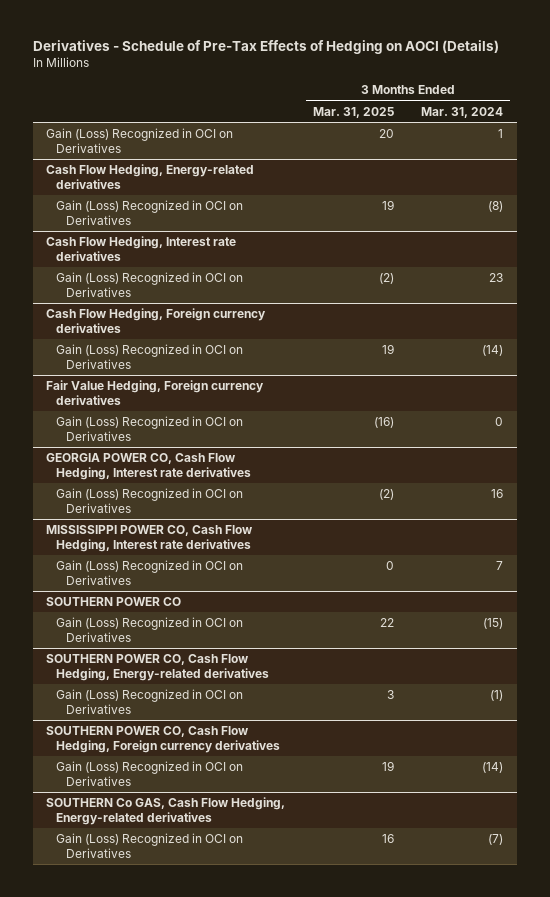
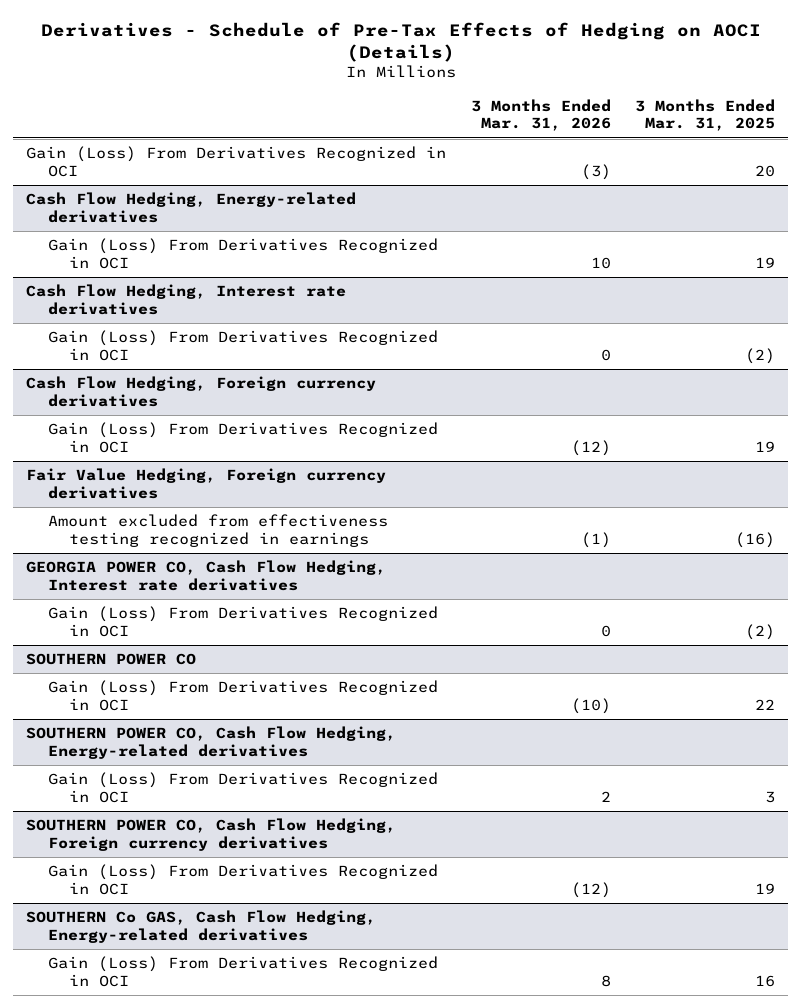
- | 3 Months Ended Mar. 31, 2025 | 3 Months Ended Mar. 31, 2024
+ | 3 Months Ended Mar. 31, 2026 | 3 Months Ended Mar. 31, 2025
- Gain (Loss) Recognized in OCI on Derivatives | 20 | 1
+ Gain (Loss) From Derivatives Recognized in OCI | (3) | 20
@ Cash Flow Hedging, Energy-related derivatives
- Gain (Loss) Recognized in OCI on Derivatives | 19 | (8)
+ Gain (Loss) From Derivatives Recognized in OCI | 10 | 19
@ Cash Flow Hedging, Interest rate derivatives
- Gain (Loss) Recognized in OCI on Derivatives | (2) | 23
+ Gain (Loss) From Derivatives Recognized in OCI | 0 | (2)
@ Cash Flow Hedging, Foreign currency derivatives
- Gain (Loss) Recognized in OCI on Derivatives | 19 | (14)
+ Gain (Loss) From Derivatives Recognized in OCI | (12) | 19
@ Fair Value Hedging, Foreign currency derivatives
- Gain (Loss) Recognized in OCI on Derivatives | (16) | 0
+ Amount excluded from effectiveness testing recognized in earnings | (1) | (16)
@ GEORGIA POWER CO, Cash Flow Hedging, Interest rate derivatives
- Gain (Loss) Recognized in OCI on Derivatives | (2) | 16
- MISSISSIPPI POWER CO, Cash Flow Hedging, Interest rate derivatives
- Gain (Loss) Recognized in OCI on Derivatives | 0 | 7
@ GEORGIA POWER CO, Cash Flow Hedging, Interest rate derivatives
+ Gain (Loss) From Derivatives Recognized in OCI | 0 | (2)
@ SOUTHERN POWER CO
- Gain (Loss) Recognized in OCI on Derivatives | 22 | (15)
+ Gain (Loss) From Derivatives Recognized in OCI | (10) | 22
@ SOUTHERN POWER CO, Cash Flow Hedging, Energy-related derivatives
- Gain (Loss) Recognized in OCI on Derivatives | 3 | (1)
+ Gain (Loss) From Derivatives Recognized in OCI | 2 | 3
@ SOUTHERN POWER CO, Cash Flow Hedging, Foreign currency derivatives
- Gain (Loss) Recognized in OCI on Derivatives | 19 | (14)
+ Gain (Loss) From Derivatives Recognized in OCI | (12) | 19
@ SOUTHERN Co GAS, Cash Flow Hedging, Energy-related derivatives
- Gain (Loss) Recognized in OCI on Derivatives | 16 | (7)
+ Gain (Loss) From Derivatives Recognized in OCI | 8 | 16

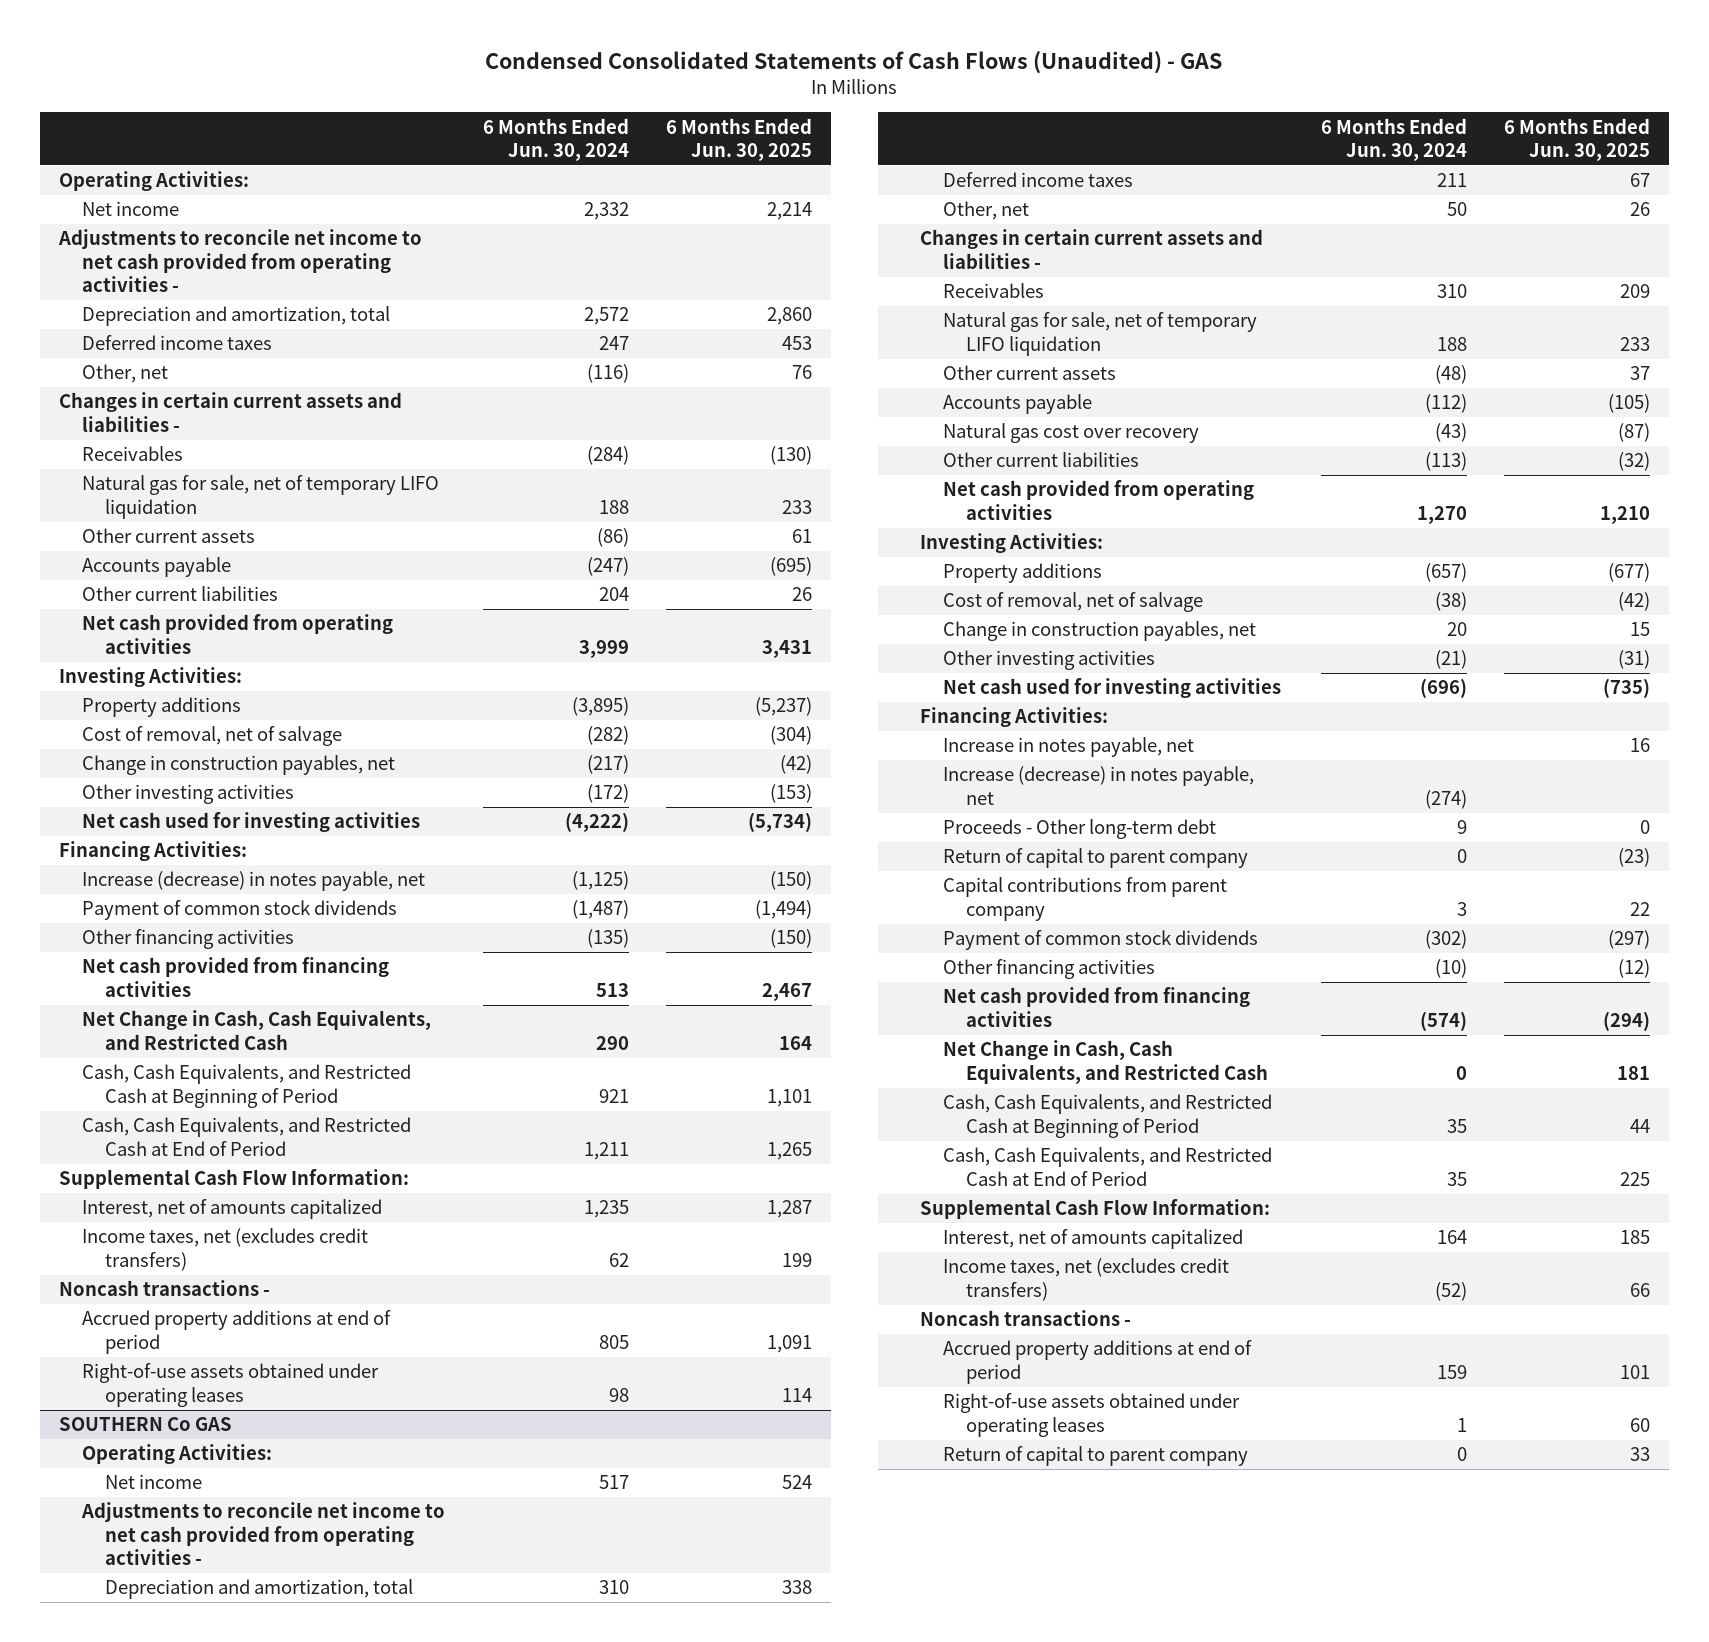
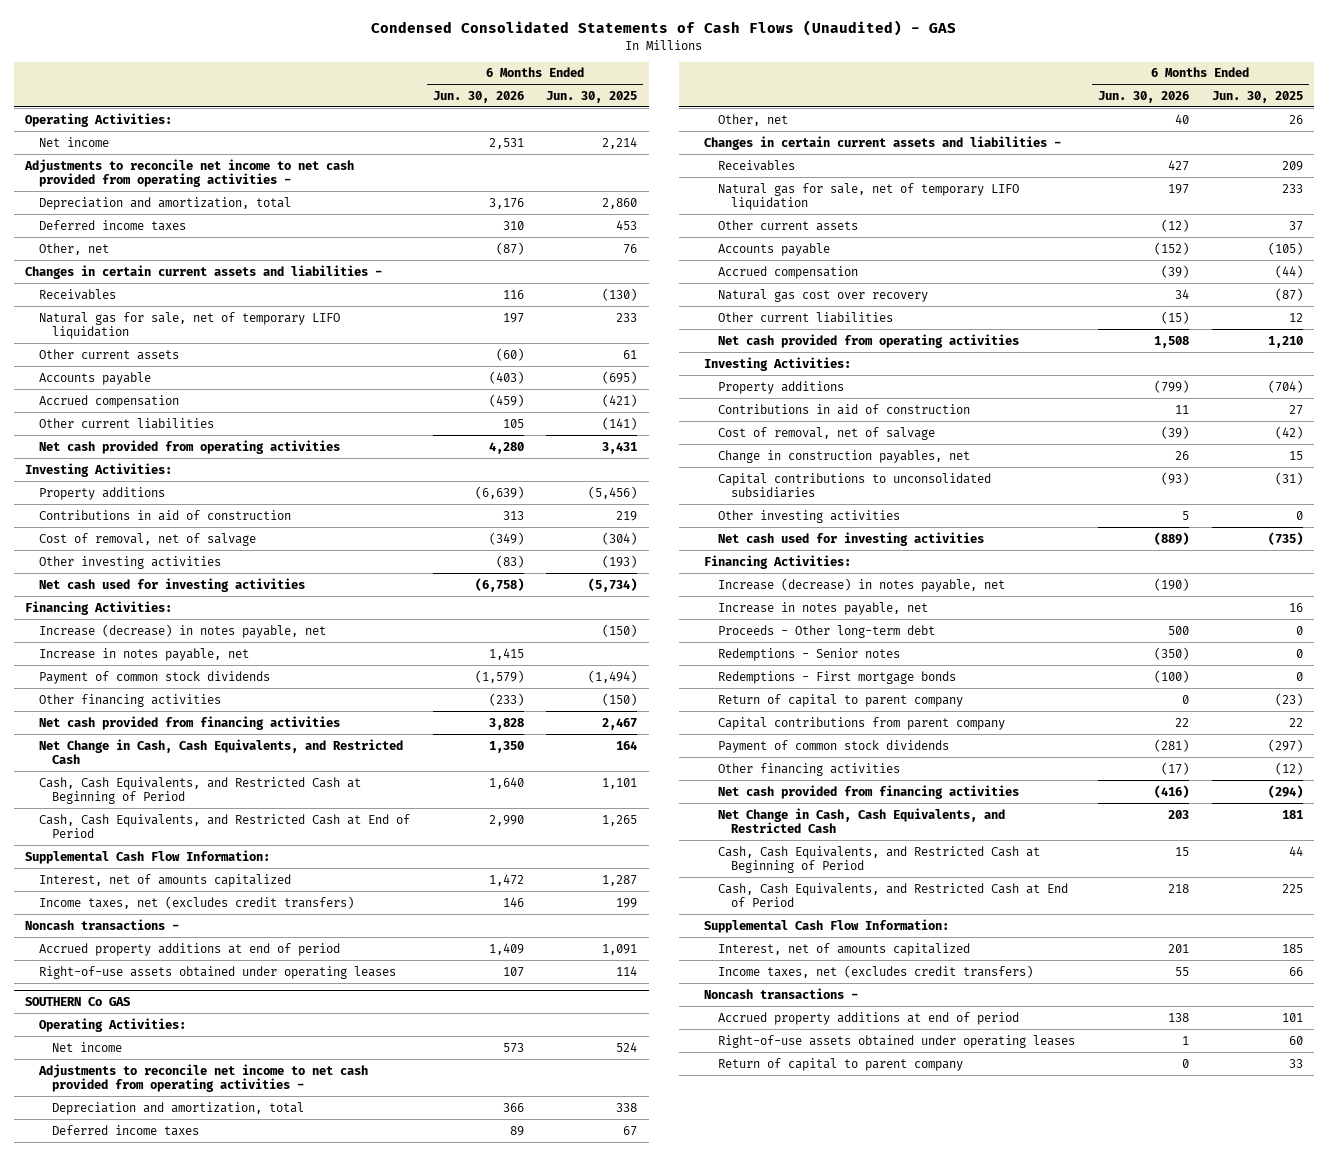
- | 6 Months Ended Jun. 30, 2024 | 6 Months Ended Jun. 30, 2025
+ | 6 Months Ended Jun. 30, 2026 | 6 Months Ended Jun. 30, 2025
- Other current liabilities | 204 | 26
+ Accrued compensation | (459) | (421)
+ Other current liabilities | 105 | (141)
- Property additions | (3,895) | (5,237)
+ Property additions | (6,639) | (5,456)
+ Contributions in aid of construction | 313 | 219
- Change in construction payables, net | (217) | (42)
- Other investing activities | (172) | (153)
+ Other investing activities | (83) | (193)
+ Increase in notes payable, net | 1,415 |
@ SOUTHERN Co GAS
+ Accrued compensation | (39) | (44)
- Other current liabilities | (113) | (32)
+ Other current liabilities | (15) | 12
- Property additions | (657) | (677)
+ Property additions | (799) | (704)
+ Contributions in aid of construction | 11 | 27
- Other investing activities | (21) | (31)
+ Capital contributions to unconsolidated subsidiaries | (93) | (31)
+ Other investing activities | 5 | 0
moved down: Increase in notes payable, net | | 16
+ Redemptions - Senior notes | (350) | 0
+ Redemptions - First mortgage bonds | (100) | 0

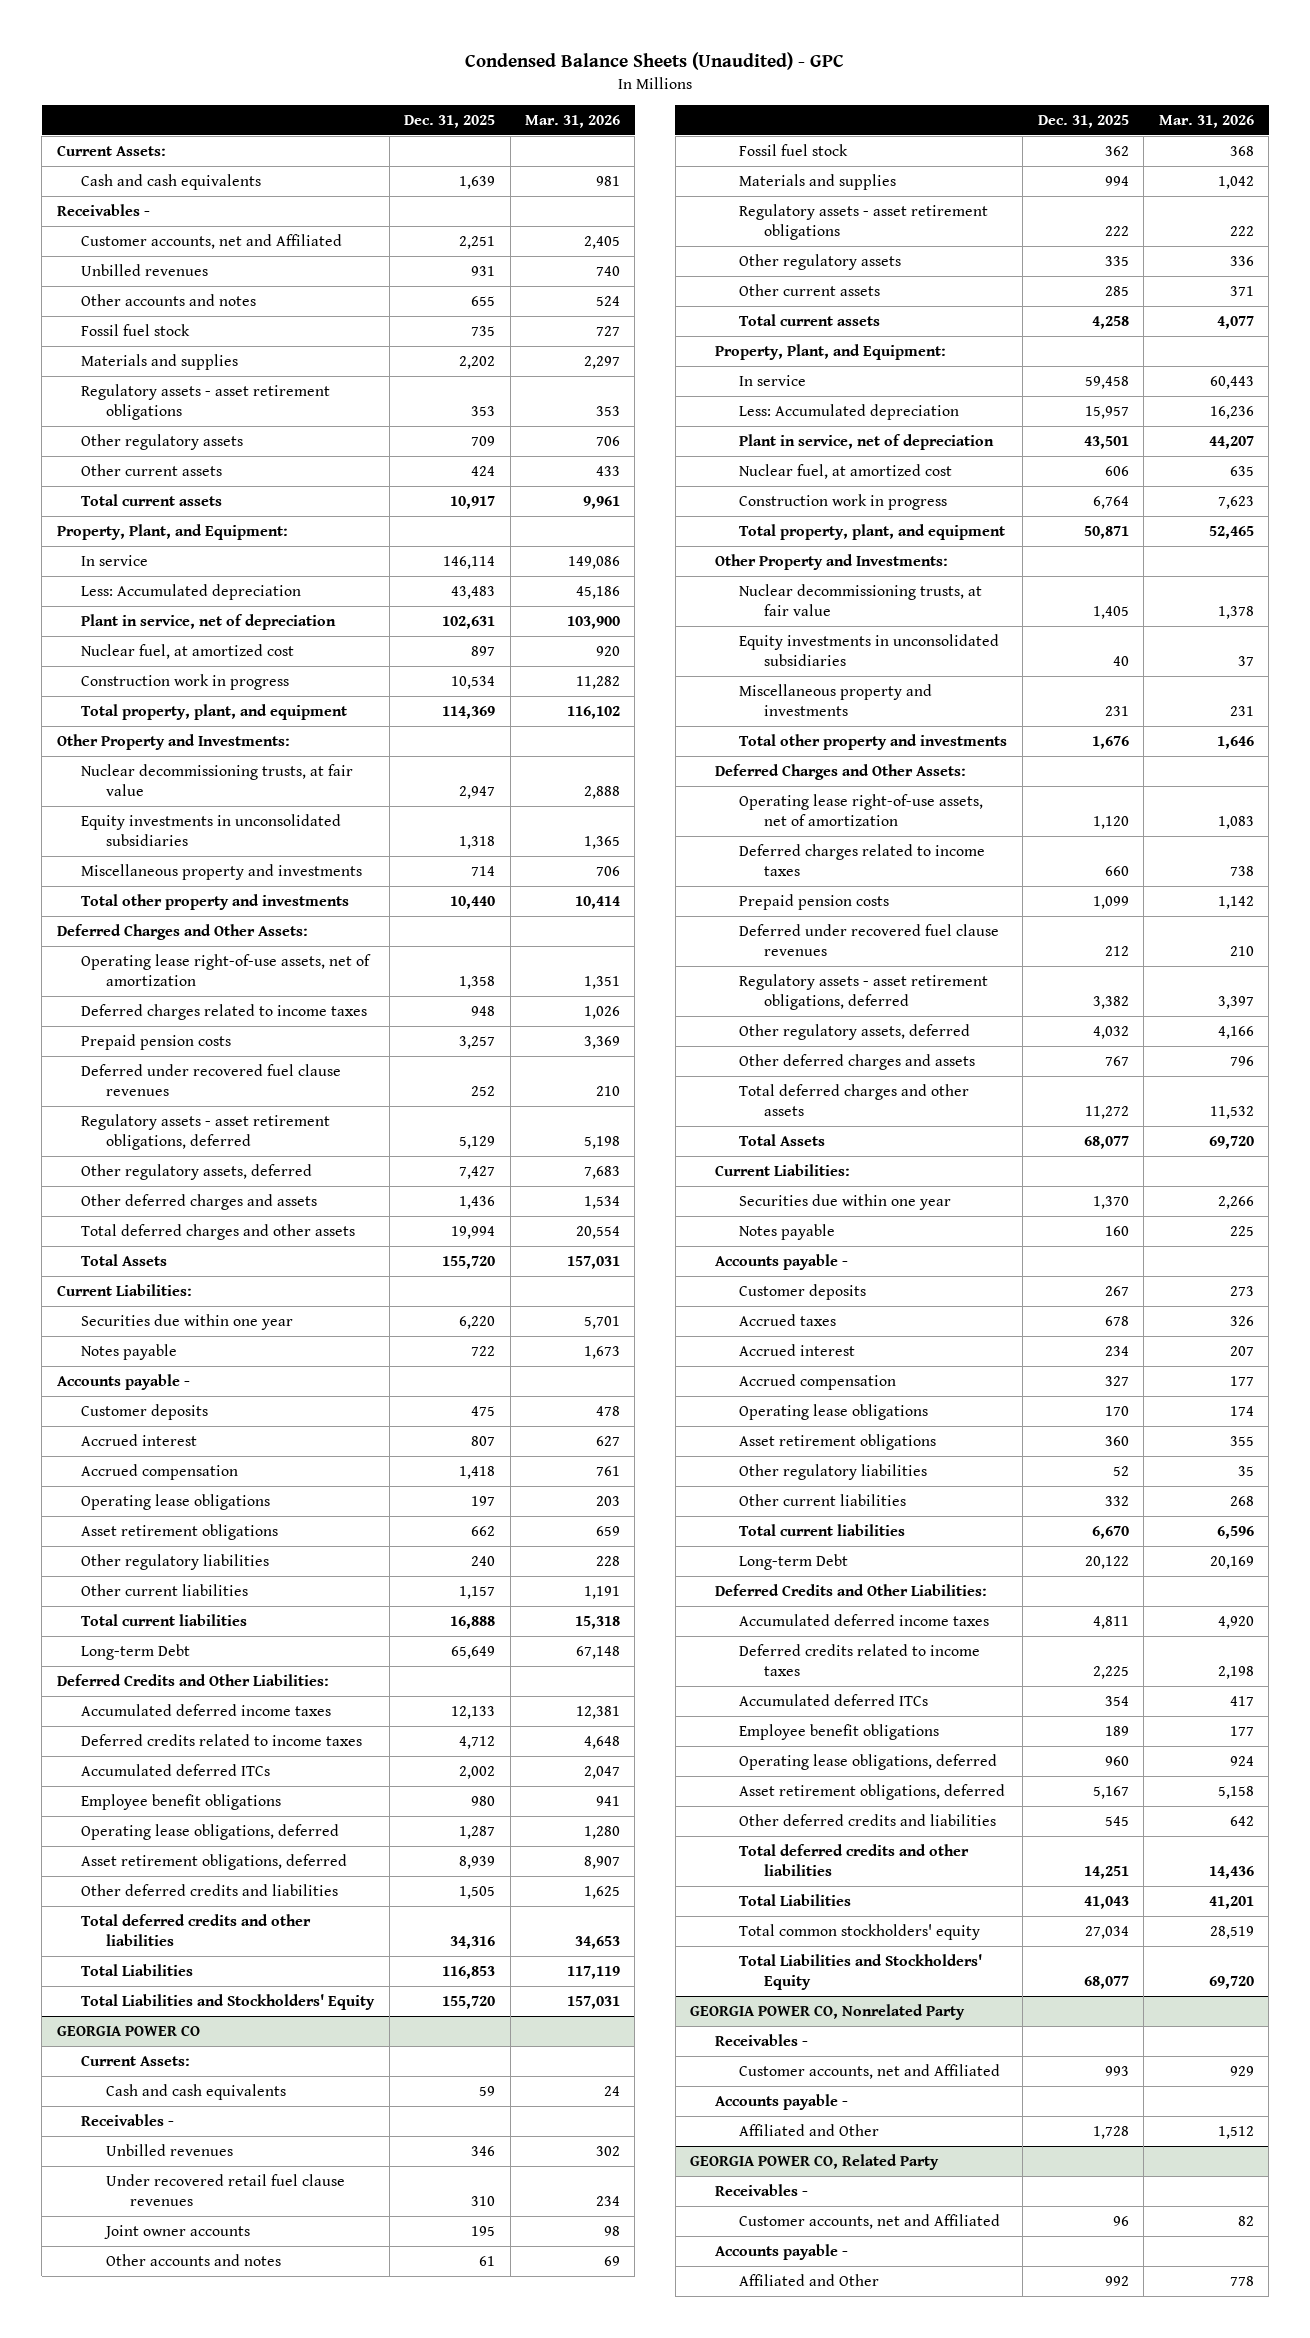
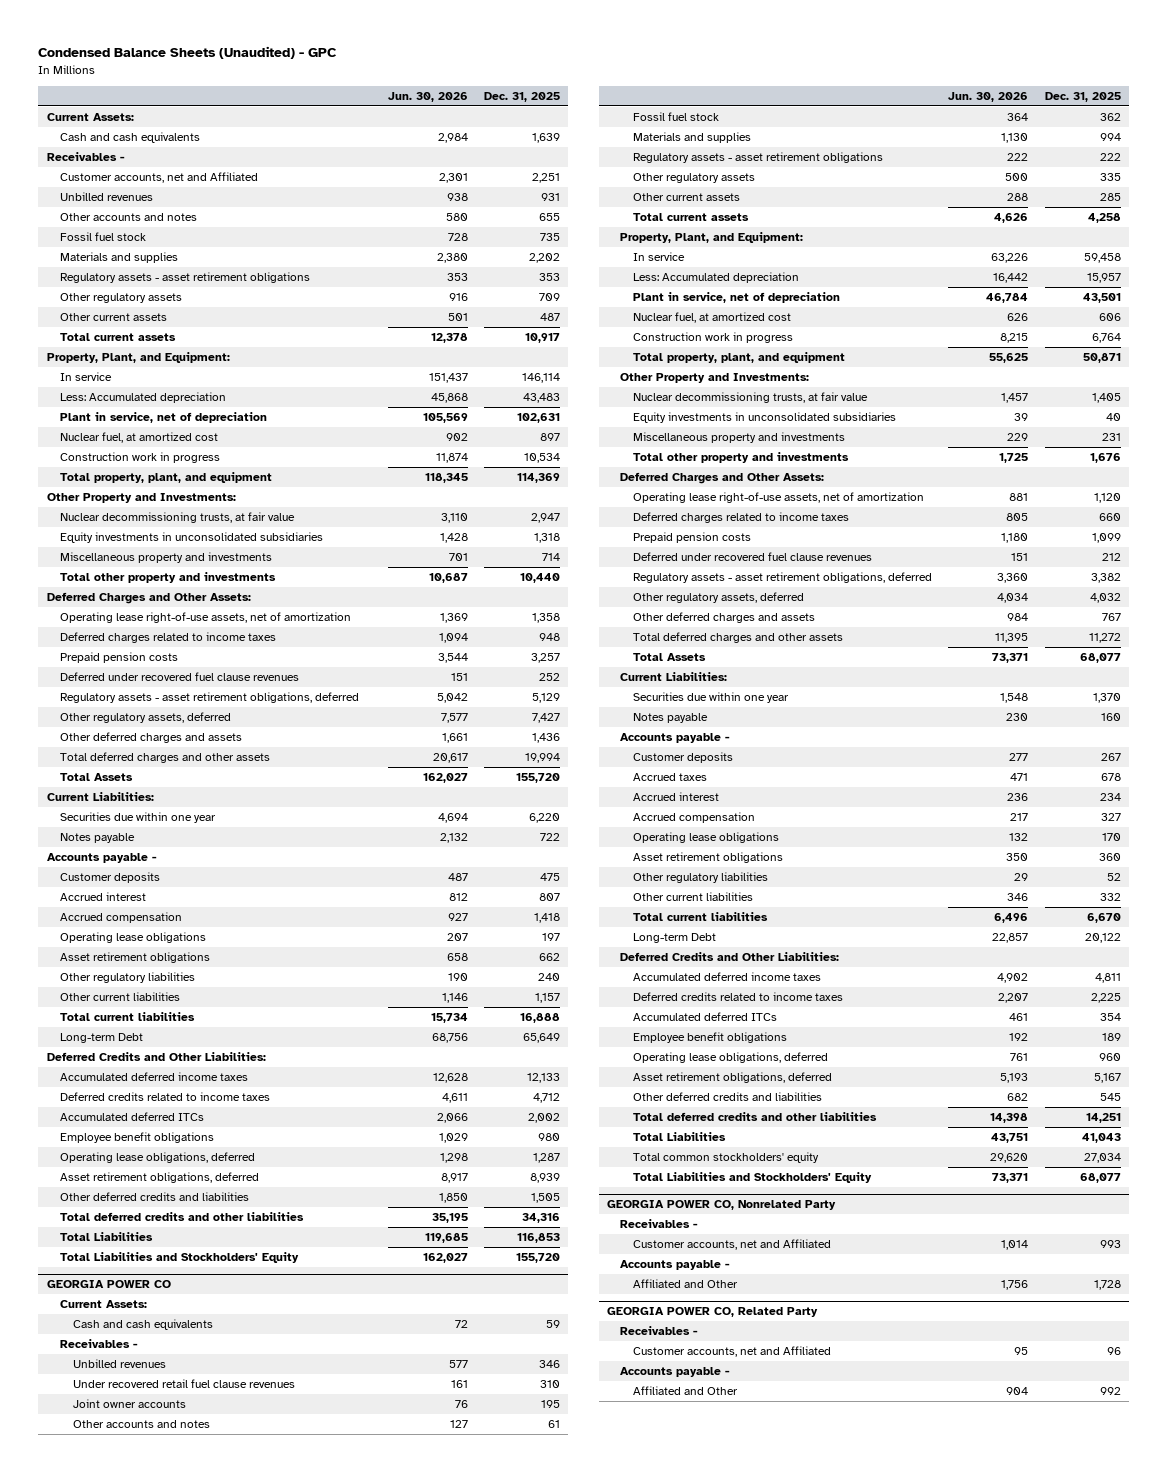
- | Dec. 31, 2025 | Mar. 31, 2026
+ | Jun. 30, 2026 | Dec. 31, 2025
- Other current assets | 424 | 433
+ Other current assets | 501 | 487

